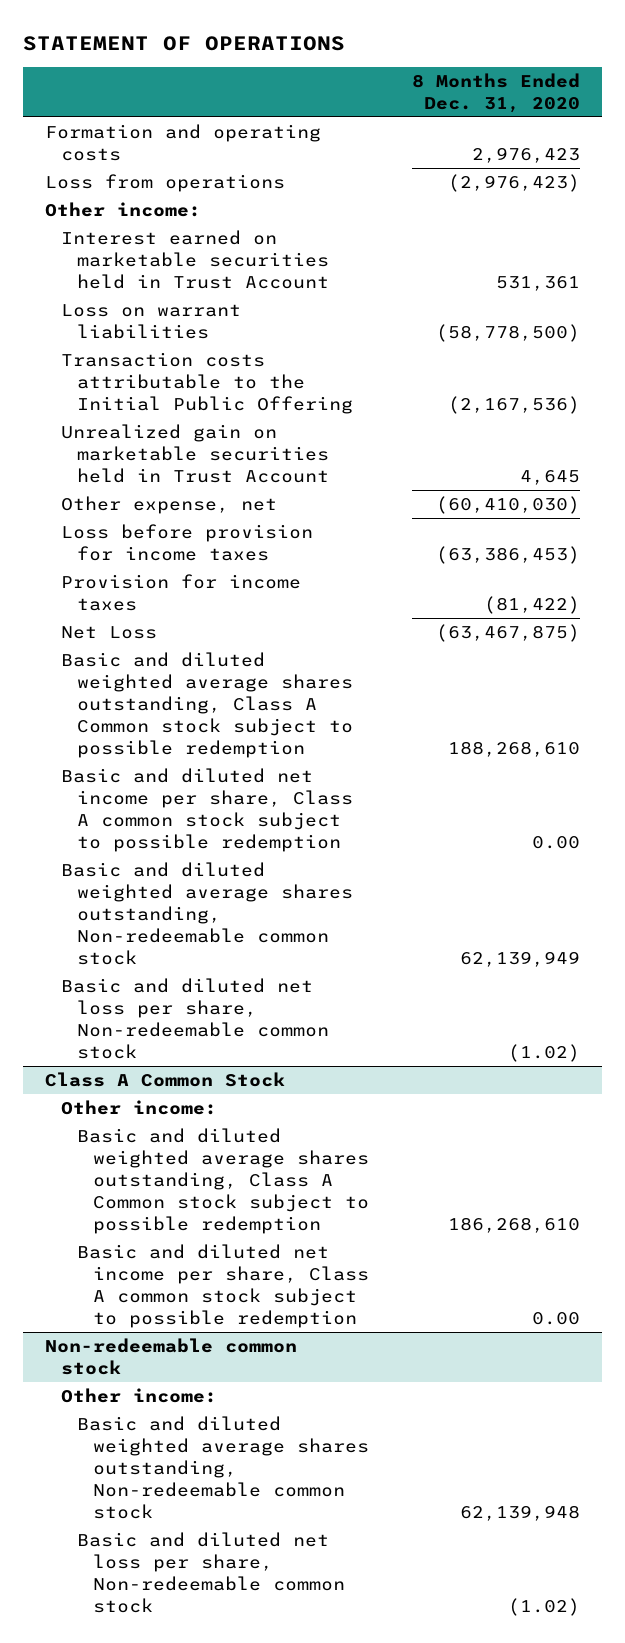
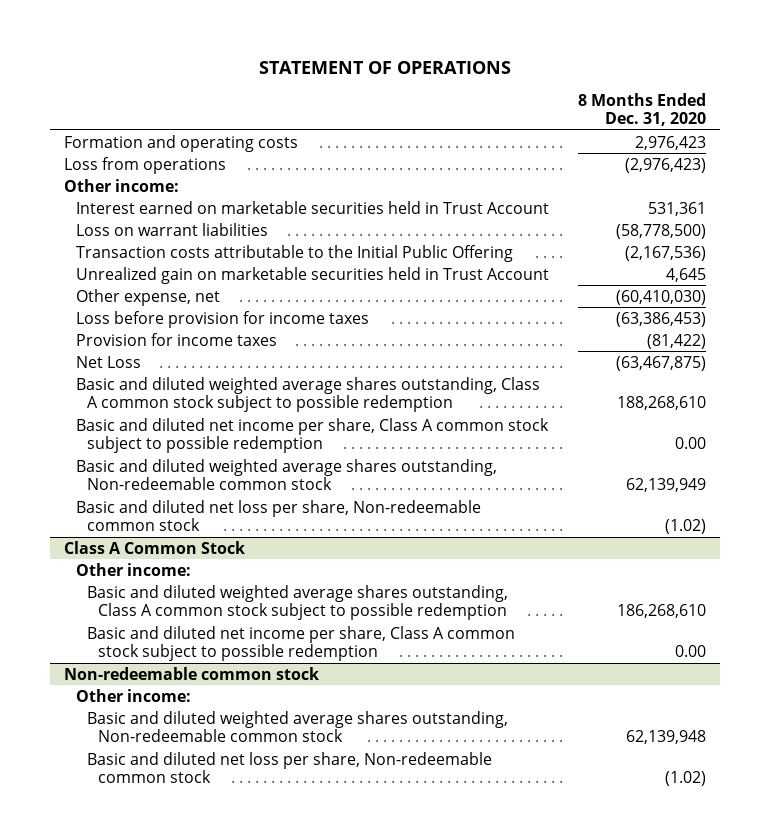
- Basic and diluted weighted average shares outstanding, Class A Common stock subject to possible redemption | 188,268,610
+ Basic and diluted weighted average shares outstanding, Class A common stock subject to possible redemption | 188,268,610
@ Class A Common Stock
- Basic and diluted weighted average shares outstanding, Class A Common stock subject to possible redemption | 186,268,610
+ Basic and diluted weighted average shares outstanding, Class A common stock subject to possible redemption | 186,268,610

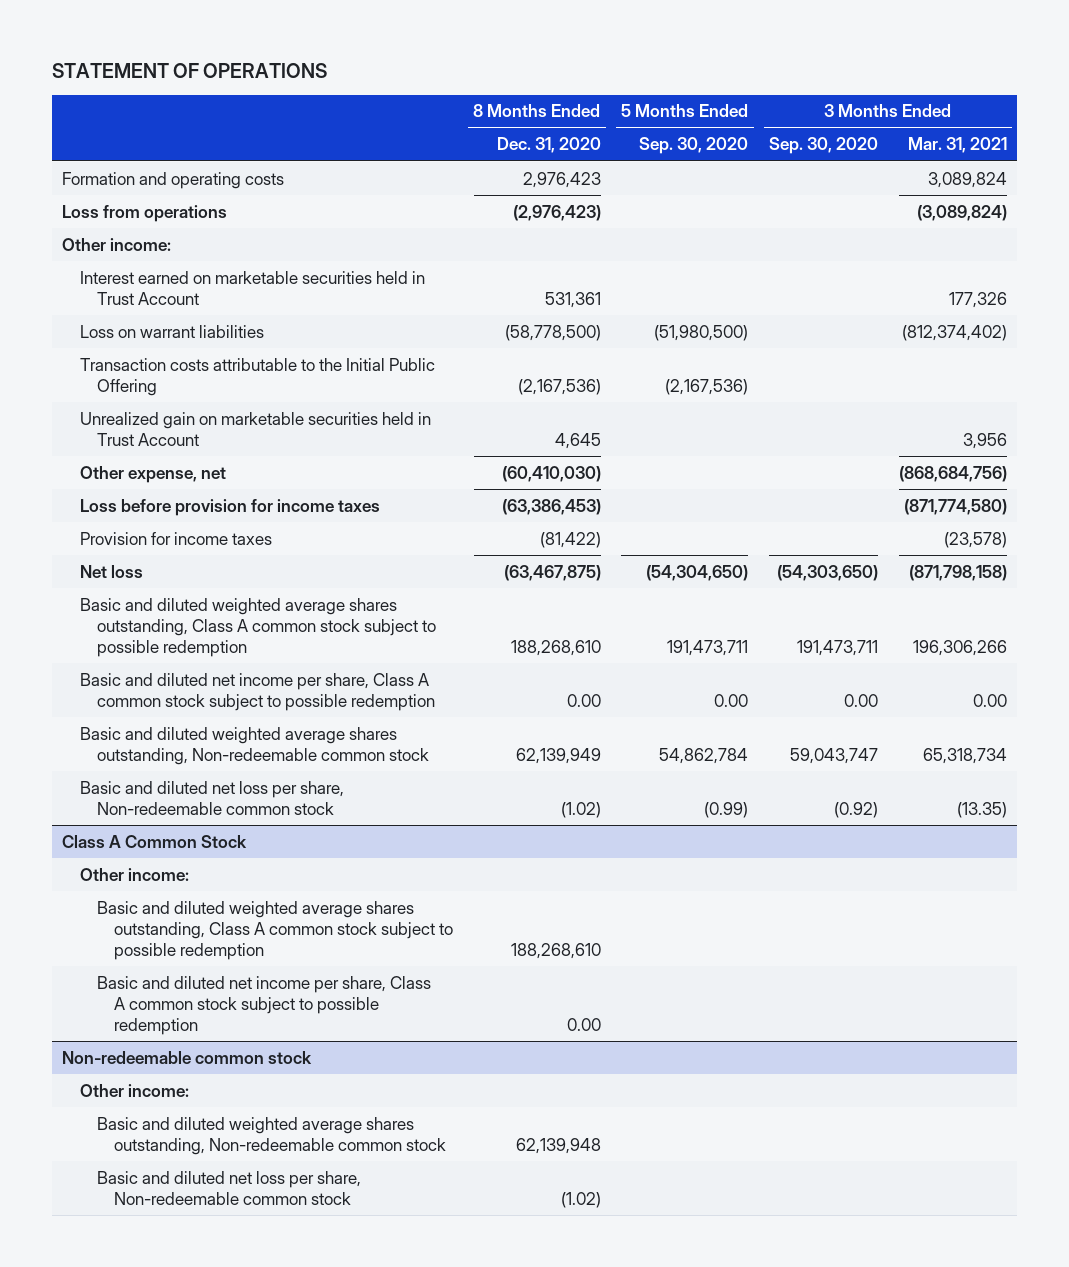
- | 8 Months Ended Dec. 31, 2020
+ | 8 Months Ended Dec. 31, 2020 | 5 Months Ended Sep. 30, 2020 | 3 Months Ended Sep. 30, 2020 | 3 Months Ended Mar. 31, 2021
- Net Loss | (63,467,875)
+ Net loss | (63,467,875) | (54,304,650) | (54,303,650) | (871,798,158)
@ Class A Common Stock
- Basic and diluted weighted average shares outstanding, Class A common stock subject to possible redemption | 186,268,610
+ Basic and diluted weighted average shares outstanding, Class A common stock subject to possible redemption | 188,268,610 | | |

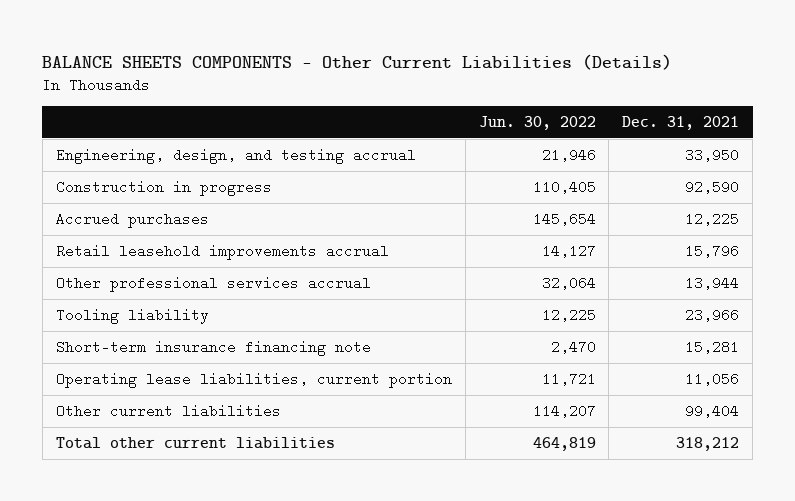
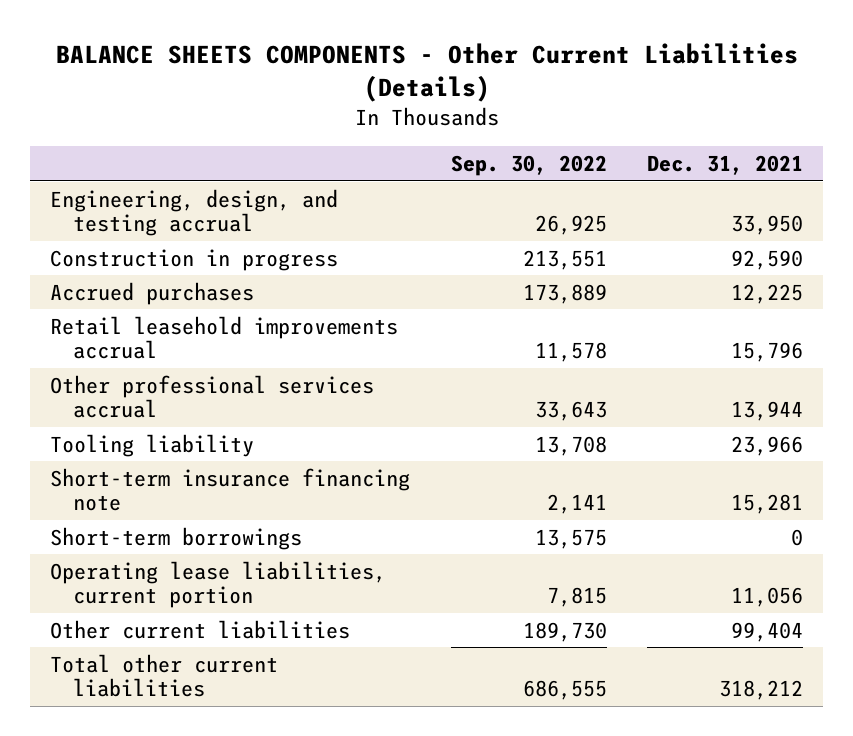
- | Jun. 30, 2022 | Dec. 31, 2021
+ | Sep. 30, 2022 | Dec. 31, 2021
+ Short-term borrowings | 13,575 | 0

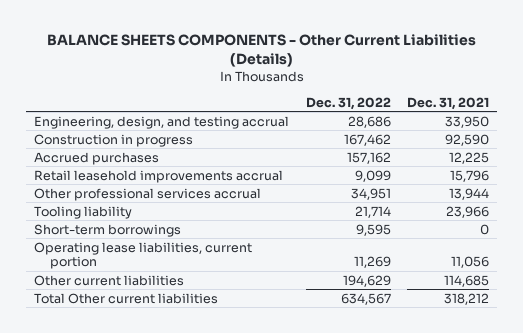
- | Sep. 30, 2022 | Dec. 31, 2021
+ | Dec. 31, 2022 | Dec. 31, 2021
- Short-term insurance financing note | 2,141 | 15,281
- Other current liabilities | 189,730 | 99,404
- Total other current liabilities | 686,555 | 318,212
+ Other current liabilities | 194,629 | 114,685
+ Total Other current liabilities | 634,567 | 318,212

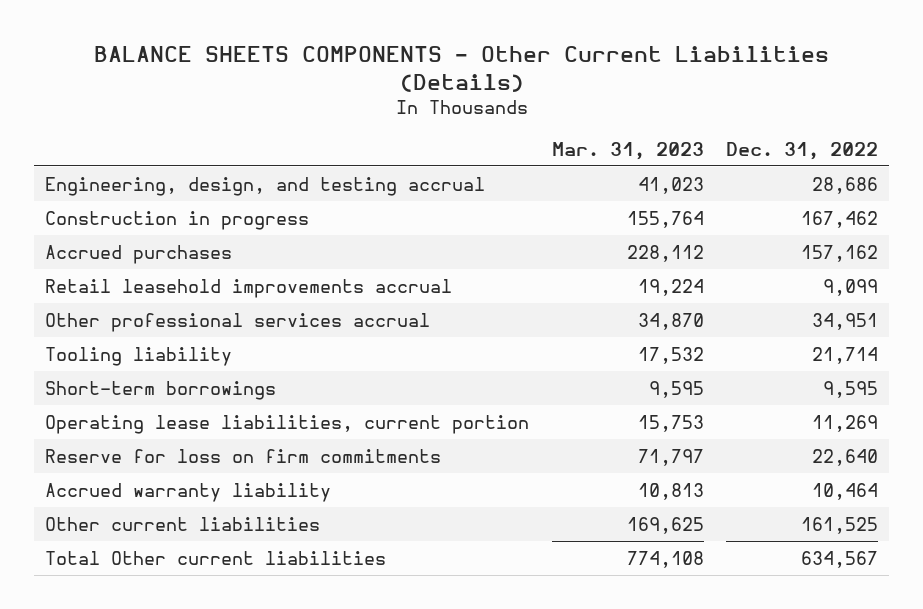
- | Dec. 31, 2022 | Dec. 31, 2021
+ | Mar. 31, 2023 | Dec. 31, 2022
- Other current liabilities | 194,629 | 114,685
+ Reserve for loss on firm commitments | 71,797 | 22,640
+ Accrued warranty liability | 10,813 | 10,464
+ Other current liabilities | 169,625 | 161,525

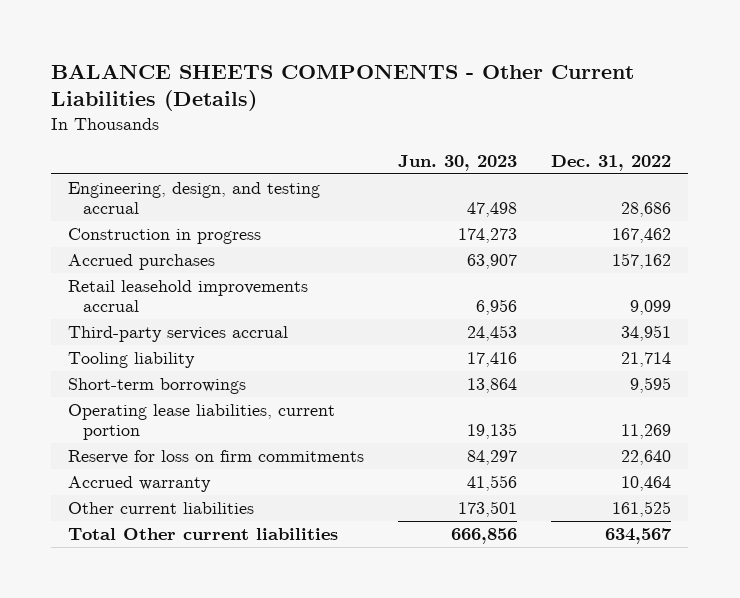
- | Mar. 31, 2023 | Dec. 31, 2022
+ | Jun. 30, 2023 | Dec. 31, 2022
- Other professional services accrual | 34,870 | 34,951
+ Third-party services accrual | 24,453 | 34,951
- Accrued warranty liability | 10,813 | 10,464
+ Accrued warranty | 41,556 | 10,464

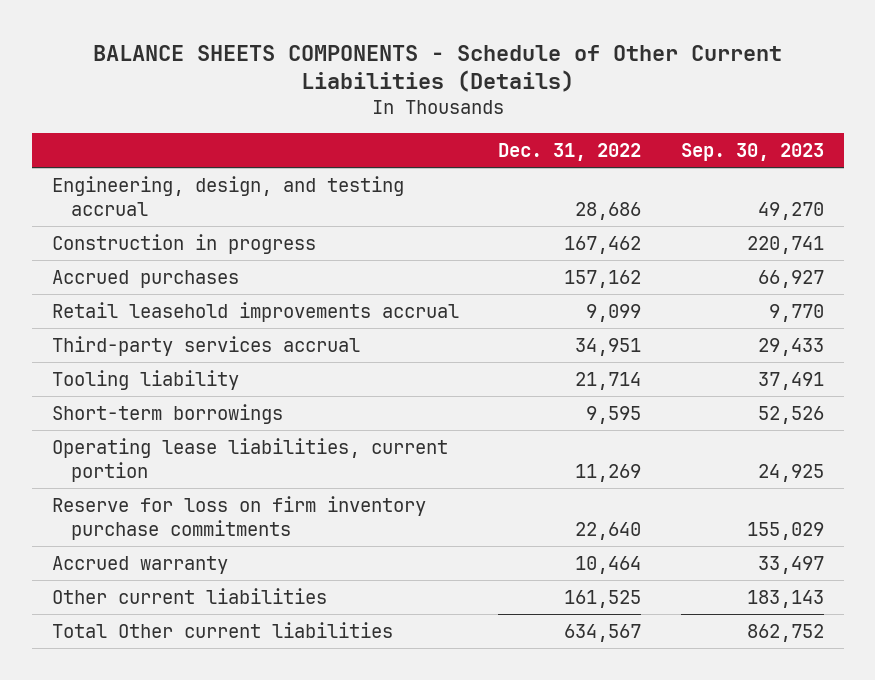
- BALANCE SHEETS COMPONENTS - Other Current Liabilities (Details)
+ BALANCE SHEETS COMPONENTS - Schedule of Other Current Liabilities (Details)
- | Jun. 30, 2023 | Dec. 31, 2022
+ | Dec. 31, 2022 | Sep. 30, 2023
- Reserve for loss on firm commitments | 84,297 | 22,640
+ Reserve for loss on firm inventory purchase commitments | 22,640 | 155,029

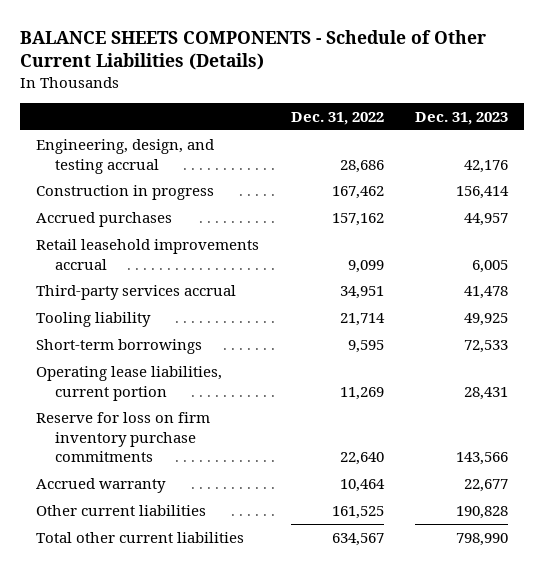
- | Dec. 31, 2022 | Sep. 30, 2023
+ | Dec. 31, 2022 | Dec. 31, 2023
- Total Other current liabilities | 634,567 | 862,752
+ Total other current liabilities | 634,567 | 798,990

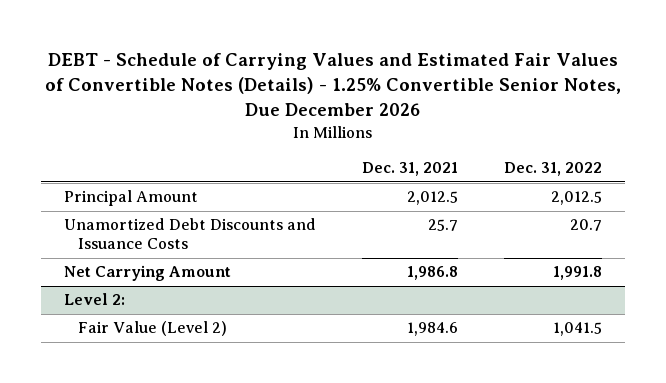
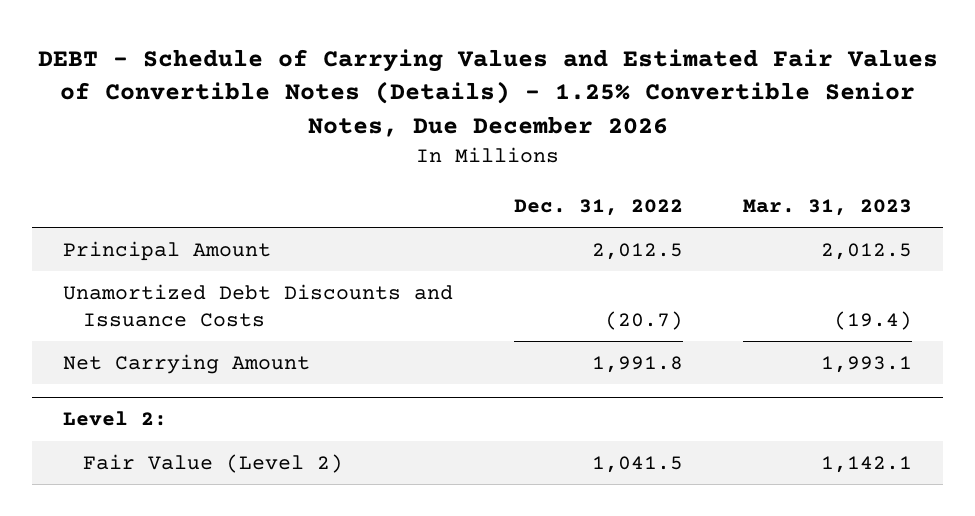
- | Dec. 31, 2021 | Dec. 31, 2022
+ | Dec. 31, 2022 | Mar. 31, 2023
- Unamortized Debt Discounts and Issuance Costs | 25.7 | 20.7
+ Unamortized Debt Discounts and Issuance Costs | (20.7) | (19.4)

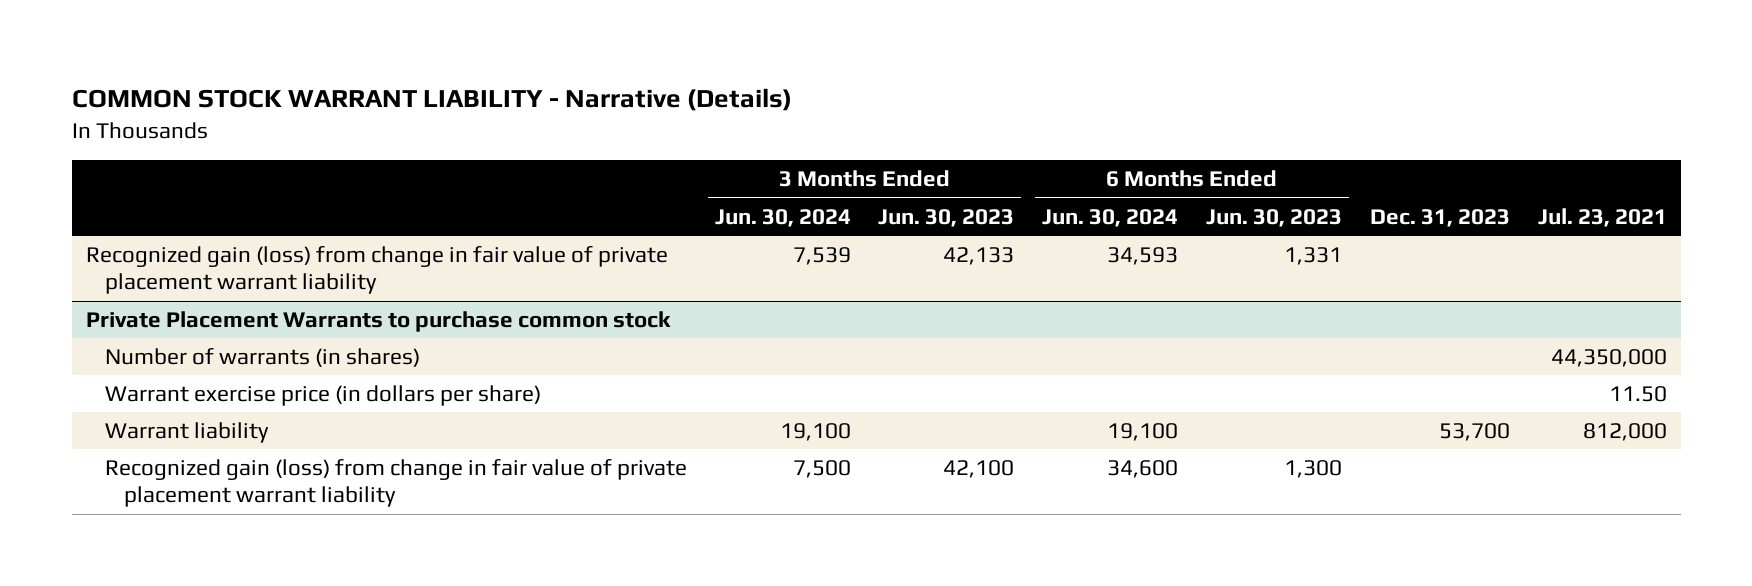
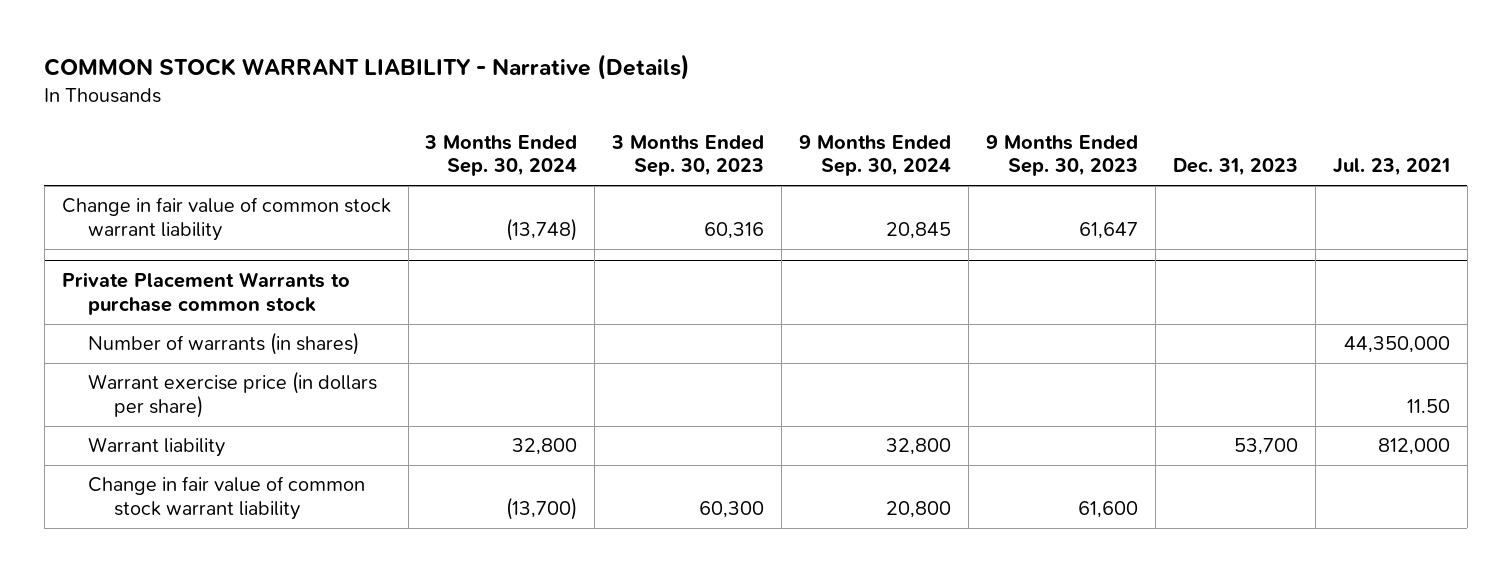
- | 3 Months Ended Jun. 30, 2024 | 3 Months Ended Jun. 30, 2023 | 6 Months Ended Jun. 30, 2024 | 6 Months Ended Jun. 30, 2023 | Dec. 31, 2023 | Jul. 23, 2021
+ | 3 Months Ended Sep. 30, 2024 | 3 Months Ended Sep. 30, 2023 | 9 Months Ended Sep. 30, 2024 | 9 Months Ended Sep. 30, 2023 | Dec. 31, 2023 | Jul. 23, 2021
- Recognized gain (loss) from change in fair value of private placement warrant liability | 7,539 | 42,133 | 34,593 | 1,331 | |
+ Change in fair value of common stock warrant liability | (13,748) | 60,316 | 20,845 | 61,647 | |
@ Private Placement Warrants to purchase common stock
- Recognized gain (loss) from change in fair value of private placement warrant liability | 7,500 | 42,100 | 34,600 | 1,300 | |
+ Change in fair value of common stock warrant liability | (13,700) | 60,300 | 20,800 | 61,600 | |

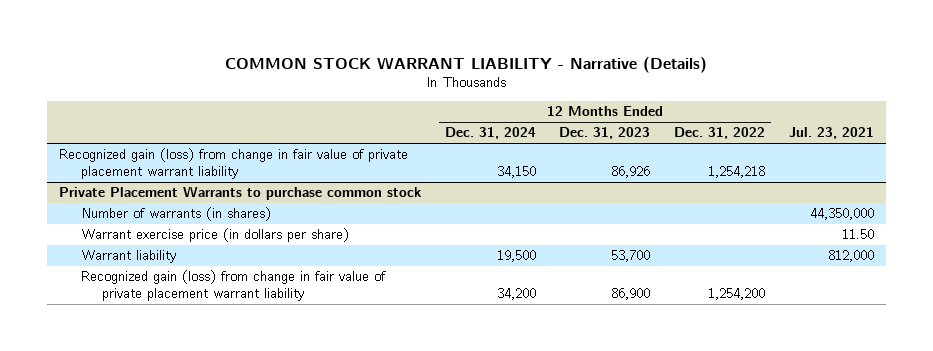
- | 3 Months Ended Sep. 30, 2024 | 3 Months Ended Sep. 30, 2023 | 9 Months Ended Sep. 30, 2024 | 9 Months Ended Sep. 30, 2023 | Dec. 31, 2023 | Jul. 23, 2021
+ | 12 Months Ended Dec. 31, 2024 | 12 Months Ended Dec. 31, 2023 | 12 Months Ended Dec. 31, 2022 | Jul. 23, 2021
- Change in fair value of common stock warrant liability | (13,748) | 60,316 | 20,845 | 61,647 | |
+ Recognized gain (loss) from change in fair value of private placement warrant liability | 34,150 | 86,926 | 1,254,218 |
@ Private Placement Warrants to purchase common stock
- Change in fair value of common stock warrant liability | (13,700) | 60,300 | 20,800 | 61,600 | |
+ Recognized gain (loss) from change in fair value of private placement warrant liability | 34,200 | 86,900 | 1,254,200 |

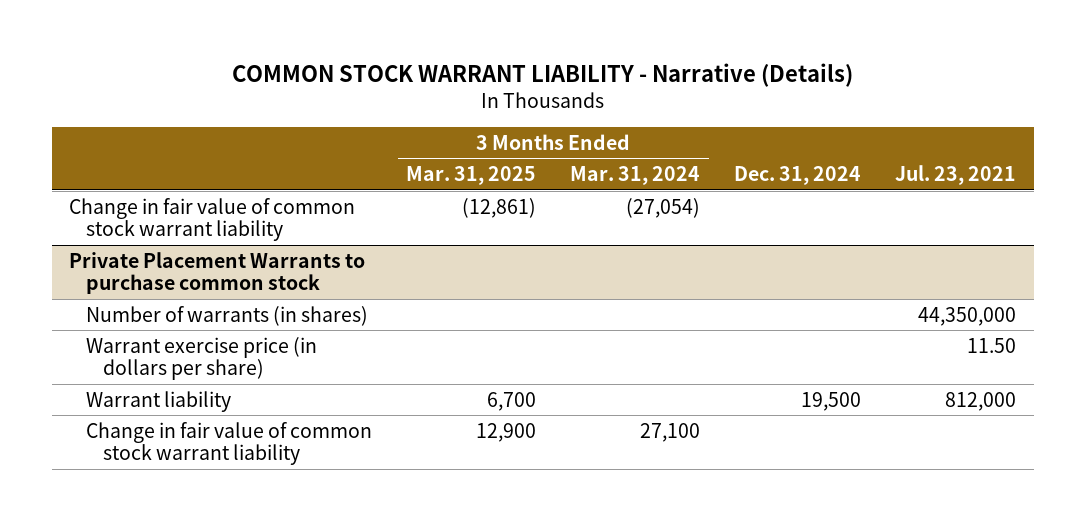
- | 12 Months Ended Dec. 31, 2024 | 12 Months Ended Dec. 31, 2023 | 12 Months Ended Dec. 31, 2022 | Jul. 23, 2021
+ | 3 Months Ended Mar. 31, 2025 | 3 Months Ended Mar. 31, 2024 | Dec. 31, 2024 | Jul. 23, 2021
- Recognized gain (loss) from change in fair value of private placement warrant liability | 34,150 | 86,926 | 1,254,218 |
+ Change in fair value of common stock warrant liability | (12,861) | (27,054) | |
@ Private Placement Warrants to purchase common stock
- Recognized gain (loss) from change in fair value of private placement warrant liability | 34,200 | 86,900 | 1,254,200 |
+ Change in fair value of common stock warrant liability | 12,900 | 27,100 | |

